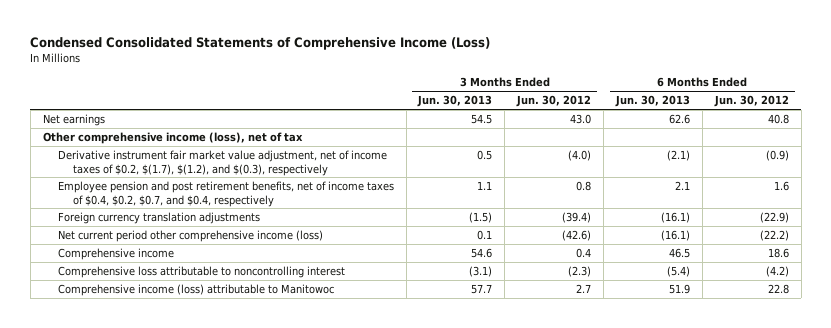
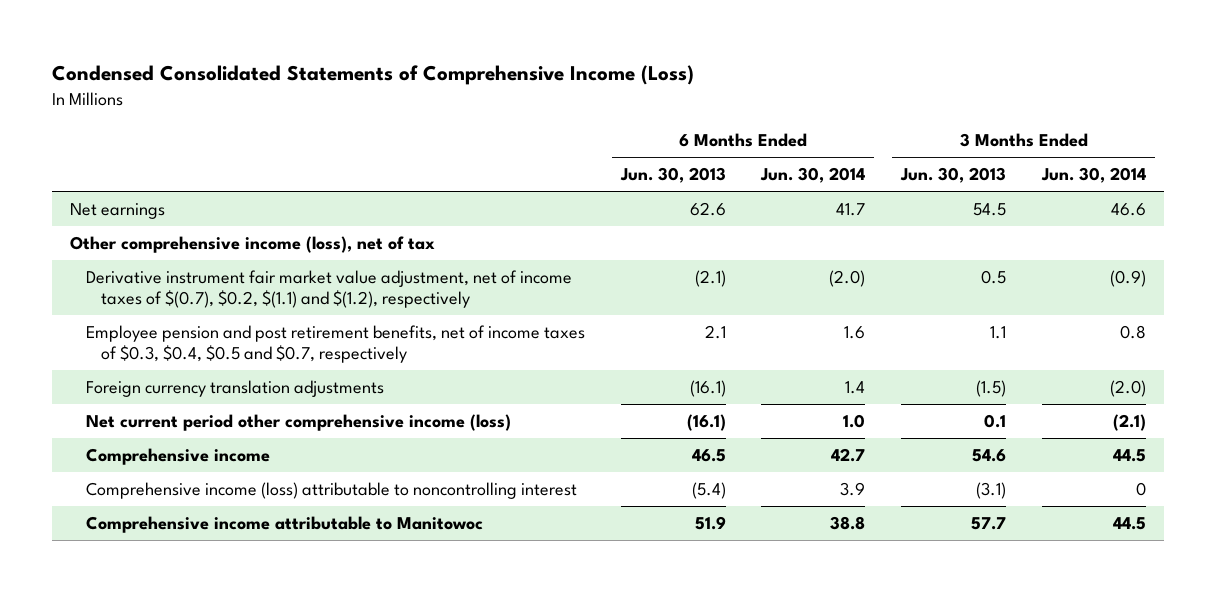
- | 3 Months Ended Jun. 30, 2013 | 3 Months Ended Jun. 30, 2012 | 6 Months Ended Jun. 30, 2013 | 6 Months Ended Jun. 30, 2012
+ | 6 Months Ended Jun. 30, 2013 | 6 Months Ended Jun. 30, 2014 | 3 Months Ended Jun. 30, 2013 | 3 Months Ended Jun. 30, 2014
- Derivative instrument fair market value adjustment, net of income taxes of $0.2, $(1.7), $(1.2), and $(0.3), respectively | 0.5 | (4.0) | (2.1) | (0.9)
- Employee pension and post retirement benefits, net of income taxes of $0.4, $0.2, $0.7, and $0.4, respectively | 1.1 | 0.8 | 2.1 | 1.6
+ Derivative instrument fair market value adjustment, net of income taxes of $(0.7), $0.2, $(1.1) and $(1.2), respectively | (2.1) | (2.0) | 0.5 | (0.9)
+ Employee pension and post retirement benefits, net of income taxes of $0.3, $0.4, $0.5 and $0.7, respectively | 2.1 | 1.6 | 1.1 | 0.8
- Comprehensive loss attributable to noncontrolling interest | (3.1) | (2.3) | (5.4) | (4.2)
- Comprehensive income (loss) attributable to Manitowoc | 57.7 | 2.7 | 51.9 | 22.8
+ Comprehensive income (loss) attributable to noncontrolling interest | (5.4) | 3.9 | (3.1) | 0
+ Comprehensive income attributable to Manitowoc | 51.9 | 38.8 | 57.7 | 44.5

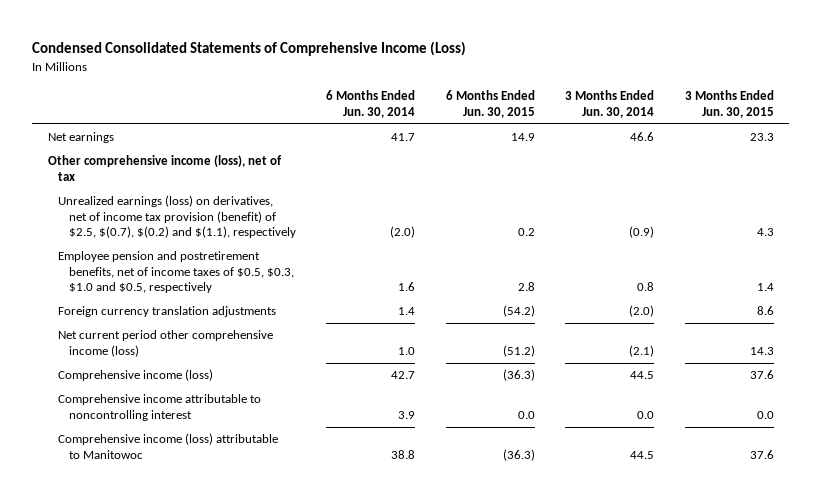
- | 6 Months Ended Jun. 30, 2013 | 6 Months Ended Jun. 30, 2014 | 3 Months Ended Jun. 30, 2013 | 3 Months Ended Jun. 30, 2014
+ | 6 Months Ended Jun. 30, 2014 | 6 Months Ended Jun. 30, 2015 | 3 Months Ended Jun. 30, 2014 | 3 Months Ended Jun. 30, 2015
- Derivative instrument fair market value adjustment, net of income taxes of $(0.7), $0.2, $(1.1) and $(1.2), respectively | (2.1) | (2.0) | 0.5 | (0.9)
- Employee pension and post retirement benefits, net of income taxes of $0.3, $0.4, $0.5 and $0.7, respectively | 2.1 | 1.6 | 1.1 | 0.8
+ Unrealized earnings (loss) on derivatives, net of income tax provision (benefit) of $2.5, $(0.7), $(0.2) and $(1.1), respectively | (2.0) | 0.2 | (0.9) | 4.3
+ Employee pension and postretirement benefits, net of income taxes of $0.5, $0.3, $1.0 and $0.5, respectively | 1.6 | 2.8 | 0.8 | 1.4
- Comprehensive income | 46.5 | 42.7 | 54.6 | 44.5
- Comprehensive income (loss) attributable to noncontrolling interest | (5.4) | 3.9 | (3.1) | 0
- Comprehensive income attributable to Manitowoc | 51.9 | 38.8 | 57.7 | 44.5
+ Comprehensive income (loss) | 42.7 | (36.3) | 44.5 | 37.6
+ Comprehensive income attributable to noncontrolling interest | 3.9 | 0.0 | 0.0 | 0.0
+ Comprehensive income (loss) attributable to Manitowoc | 38.8 | (36.3) | 44.5 | 37.6

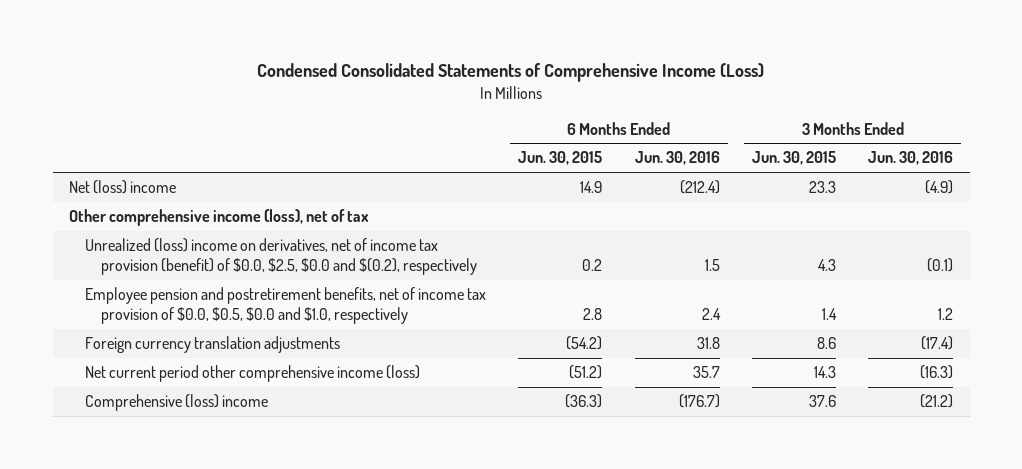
- | 6 Months Ended Jun. 30, 2014 | 6 Months Ended Jun. 30, 2015 | 3 Months Ended Jun. 30, 2014 | 3 Months Ended Jun. 30, 2015
+ | 6 Months Ended Jun. 30, 2015 | 6 Months Ended Jun. 30, 2016 | 3 Months Ended Jun. 30, 2015 | 3 Months Ended Jun. 30, 2016
- Net earnings | 41.7 | 14.9 | 46.6 | 23.3
+ Net (loss) income | 14.9 | (212.4) | 23.3 | (4.9)
- Unrealized earnings (loss) on derivatives, net of income tax provision (benefit) of $2.5, $(0.7), $(0.2) and $(1.1), respectively | (2.0) | 0.2 | (0.9) | 4.3
- Employee pension and postretirement benefits, net of income taxes of $0.5, $0.3, $1.0 and $0.5, respectively | 1.6 | 2.8 | 0.8 | 1.4
+ Unrealized (loss) income on derivatives, net of income tax provision (benefit) of $0.0, $2.5, $0.0 and $(0.2), respectively | 0.2 | 1.5 | 4.3 | (0.1)
+ Employee pension and postretirement benefits, net of income tax provision of $0.0, $0.5, $0.0 and $1.0, respectively | 2.8 | 2.4 | 1.4 | 1.2
- Comprehensive income (loss) | 42.7 | (36.3) | 44.5 | 37.6
- Comprehensive income attributable to noncontrolling interest | 3.9 | 0.0 | 0.0 | 0.0
- Comprehensive income (loss) attributable to Manitowoc | 38.8 | (36.3) | 44.5 | 37.6
+ Comprehensive (loss) income | (36.3) | (176.7) | 37.6 | (21.2)

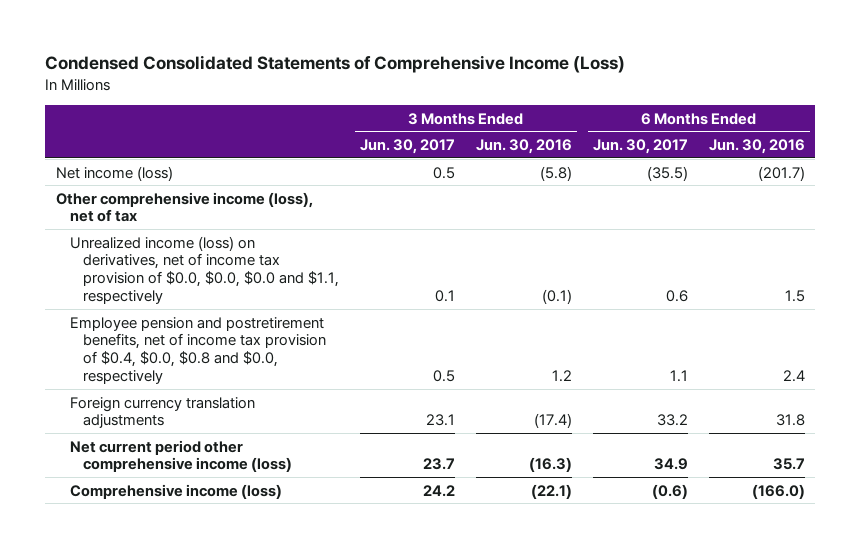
- | 6 Months Ended Jun. 30, 2015 | 6 Months Ended Jun. 30, 2016 | 3 Months Ended Jun. 30, 2015 | 3 Months Ended Jun. 30, 2016
+ | 3 Months Ended Jun. 30, 2017 | 3 Months Ended Jun. 30, 2016 | 6 Months Ended Jun. 30, 2017 | 6 Months Ended Jun. 30, 2016
- Net (loss) income | 14.9 | (212.4) | 23.3 | (4.9)
+ Net income (loss) | 0.5 | (5.8) | (35.5) | (201.7)
- Unrealized (loss) income on derivatives, net of income tax provision (benefit) of $0.0, $2.5, $0.0 and $(0.2), respectively | 0.2 | 1.5 | 4.3 | (0.1)
- Employee pension and postretirement benefits, net of income tax provision of $0.0, $0.5, $0.0 and $1.0, respectively | 2.8 | 2.4 | 1.4 | 1.2
+ Unrealized income (loss) on derivatives, net of income tax provision of $0.0, $0.0, $0.0 and $1.1, respectively | 0.1 | (0.1) | 0.6 | 1.5
+ Employee pension and postretirement benefits, net of income tax provision of $0.4, $0.0, $0.8 and $0.0, respectively | 0.5 | 1.2 | 1.1 | 2.4
- Comprehensive (loss) income | (36.3) | (176.7) | 37.6 | (21.2)
+ Comprehensive income (loss) | 24.2 | (22.1) | (0.6) | (166.0)

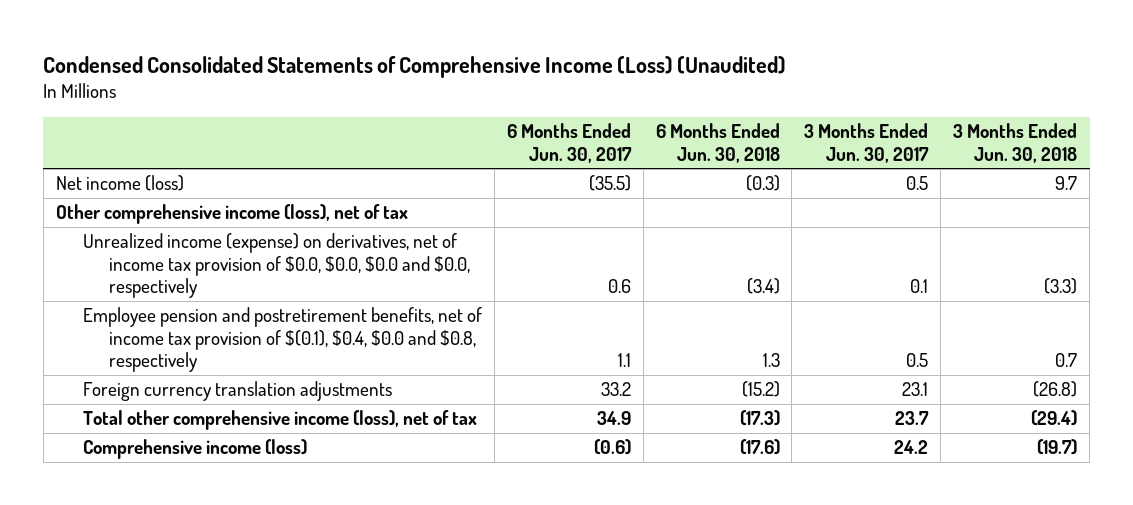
- Condensed Consolidated Statements of Comprehensive Income (Loss)
+ Condensed Consolidated Statements of Comprehensive Income (Loss) (Unaudited)
- | 3 Months Ended Jun. 30, 2017 | 3 Months Ended Jun. 30, 2016 | 6 Months Ended Jun. 30, 2017 | 6 Months Ended Jun. 30, 2016
+ | 6 Months Ended Jun. 30, 2017 | 6 Months Ended Jun. 30, 2018 | 3 Months Ended Jun. 30, 2017 | 3 Months Ended Jun. 30, 2018
- Unrealized income (loss) on derivatives, net of income tax provision of $0.0, $0.0, $0.0 and $1.1, respectively | 0.1 | (0.1) | 0.6 | 1.5
- Employee pension and postretirement benefits, net of income tax provision of $0.4, $0.0, $0.8 and $0.0, respectively | 0.5 | 1.2 | 1.1 | 2.4
+ Unrealized income (expense) on derivatives, net of income tax provision of $0.0, $0.0, $0.0 and $0.0, respectively | 0.6 | (3.4) | 0.1 | (3.3)
+ Employee pension and postretirement benefits, net of income tax provision of $(0.1), $0.4, $0.0 and $0.8, respectively | 1.1 | 1.3 | 0.5 | 0.7
- Net current period other comprehensive income (loss) | 23.7 | (16.3) | 34.9 | 35.7
+ Total other comprehensive income (loss), net of tax | 34.9 | (17.3) | 23.7 | (29.4)

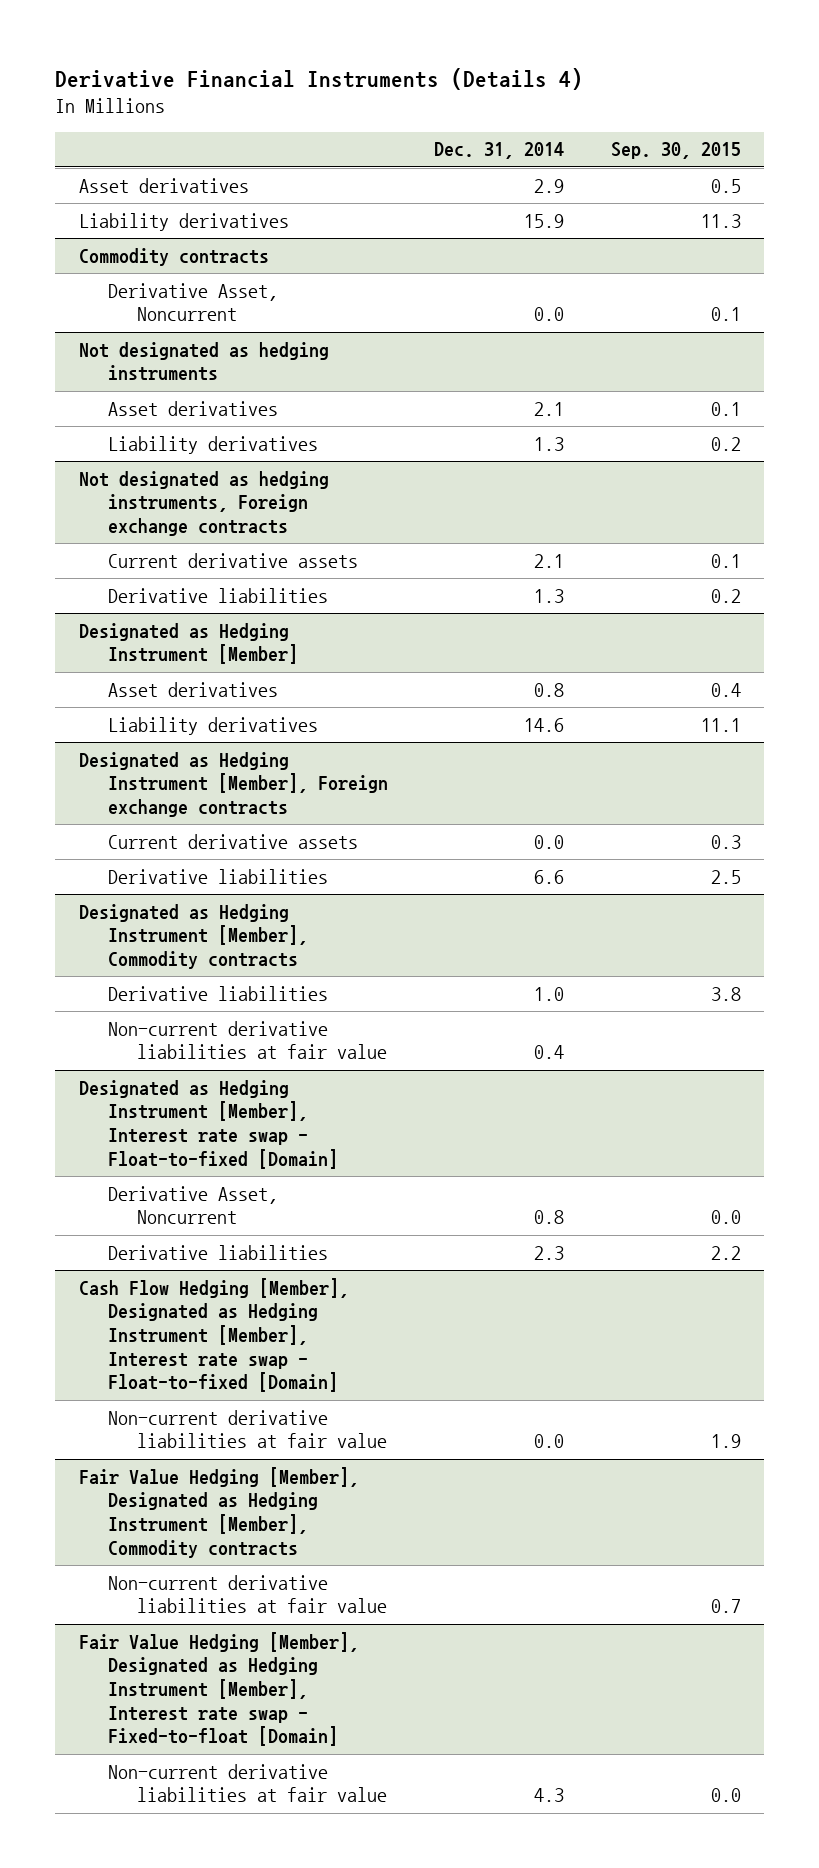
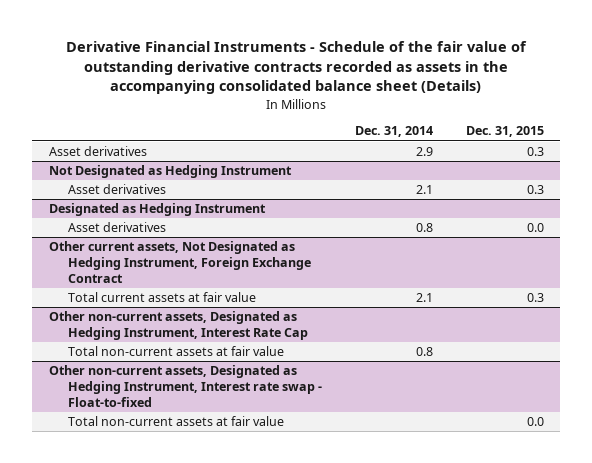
- Derivative Financial Instruments (Details 4)
+ Derivative Financial Instruments - Schedule of the fair value of outstanding derivative contracts recorded as assets in the accompanying consolidated balance sheet (Details)
- | Dec. 31, 2014 | Sep. 30, 2015
+ | Dec. 31, 2014 | Dec. 31, 2015
- Liability derivatives | 15.9 | 11.3
- Commodity contracts
- Derivative Asset, Noncurrent | 0.0 | 0.1
- Not designated as hedging instruments
+ Not Designated as Hedging Instrument
- Liability derivatives | 1.3 | 0.2
- Not designated as hedging instruments, Foreign exchange contracts
- Current derivative assets | 2.1 | 0.1
- Derivative liabilities | 1.3 | 0.2
- Designated as Hedging Instrument [Member]
+ Designated as Hedging Instrument
- Liability derivatives | 14.6 | 11.1
- Designated as Hedging Instrument [Member], Foreign exchange contracts
- Current derivative assets | 0.0 | 0.3
- Derivative liabilities | 6.6 | 2.5
- Designated as Hedging Instrument [Member], Commodity contracts
- Derivative liabilities | 1.0 | 3.8
- Non-current derivative liabilities at fair value | 0.4 |
- Designated as Hedging Instrument [Member], Interest rate swap - Float-to-fixed [Domain]
- Derivative Asset, Noncurrent | 0.8 | 0.0
- Derivative liabilities | 2.3 | 2.2
- Cash Flow Hedging [Member], Designated as Hedging Instrument [Member], Interest rate swap - Float-to-fixed [Domain]
- Non-current derivative liabilities at fair value | 0.0 | 1.9
- Fair Value Hedging [Member], Designated as Hedging Instrument [Member], Commodity contracts
- Non-current derivative liabilities at fair value | | 0.7
- Fair Value Hedging [Member], Designated as Hedging Instrument [Member], Interest rate swap - Fixed-to-float [Domain]
- Non-current derivative liabilities at fair value | 4.3 | 0.0
+ Other current assets, Not Designated as Hedging Instrument, Foreign Exchange Contract
+ Total current assets at fair value | 2.1 | 0.3
+ Other non-current assets, Designated as Hedging Instrument, Interest Rate Cap
+ Total non-current assets at fair value | 0.8 |
+ Other non-current assets, Designated as Hedging Instrument, Interest rate swap - Float-to-fixed
+ Total non-current assets at fair value | | 0.0

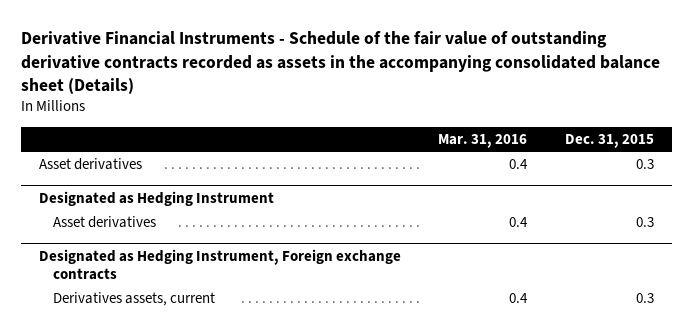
- | Dec. 31, 2014 | Dec. 31, 2015
+ | Mar. 31, 2016 | Dec. 31, 2015
- Not Designated as Hedging Instrument
- Asset derivatives | 2.1 | 0.3
@ Designated as Hedging Instrument
- Asset derivatives | 0.8 | 0.0
- Other current assets, Not Designated as Hedging Instrument, Foreign Exchange Contract
- Total current assets at fair value | 2.1 | 0.3
- Other non-current assets, Designated as Hedging Instrument, Interest Rate Cap
- Total non-current assets at fair value | 0.8 |
- Other non-current assets, Designated as Hedging Instrument, Interest rate swap - Float-to-fixed
- Total non-current assets at fair value | | 0.0
@ Designated as Hedging Instrument
+ Asset derivatives | 0.4 | 0.3
+ Designated as Hedging Instrument, Foreign exchange contracts
+ Derivatives assets, current | 0.4 | 0.3

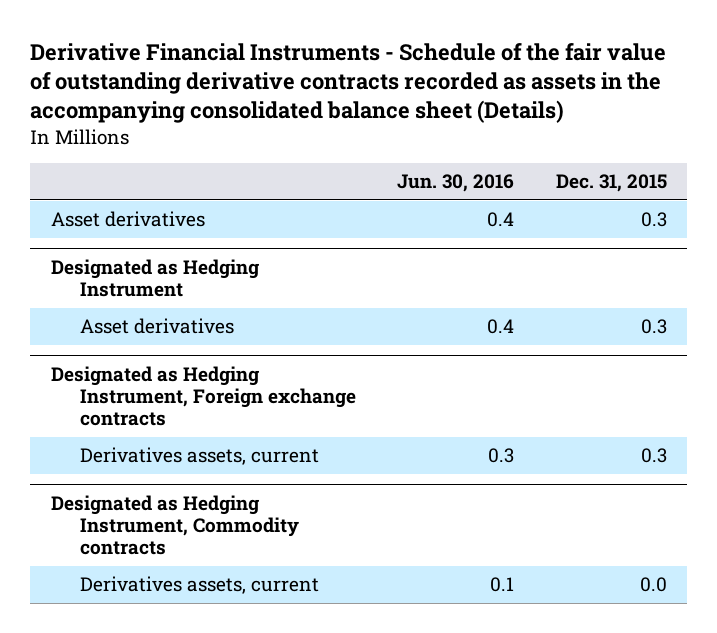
- | Mar. 31, 2016 | Dec. 31, 2015
+ | Jun. 30, 2016 | Dec. 31, 2015
+ Designated as Hedging Instrument, Commodity contracts
+ Derivatives assets, current | 0.1 | 0.0

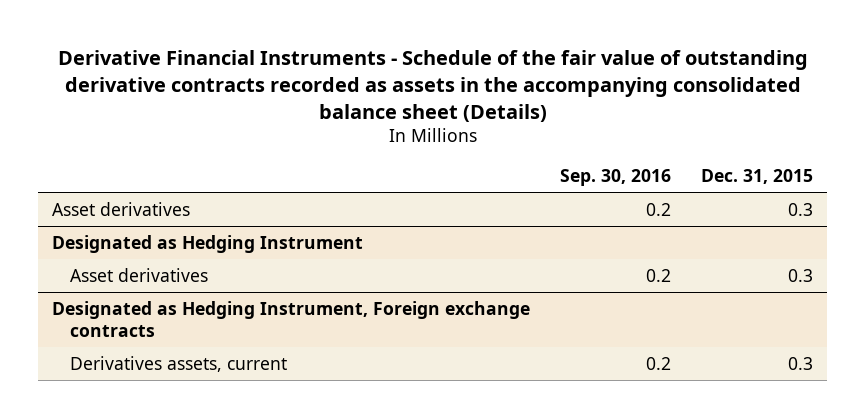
- | Jun. 30, 2016 | Dec. 31, 2015
+ | Sep. 30, 2016 | Dec. 31, 2015
- Designated as Hedging Instrument, Commodity contracts
- Derivatives assets, current | 0.1 | 0.0

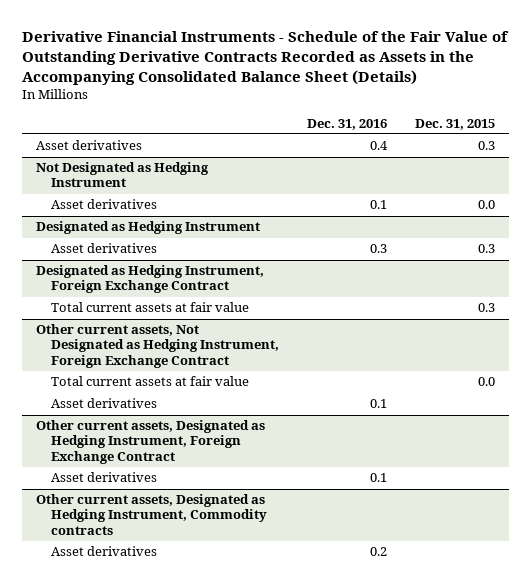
- Derivative Financial Instruments - Schedule of the fair value of outstanding derivative contracts recorded as assets in the accompanying consolidated balance sheet (Details)
+ Derivative Financial Instruments - Schedule of the Fair Value of Outstanding Derivative Contracts Recorded as Assets in the Accompanying Consolidated Balance Sheet (Details)
- | Sep. 30, 2016 | Dec. 31, 2015
+ | Dec. 31, 2016 | Dec. 31, 2015
+ Not Designated as Hedging Instrument
+ Asset derivatives | 0.1 | 0.0
- Designated as Hedging Instrument, Foreign exchange contracts
- Derivatives assets, current | 0.2 | 0.3
+ Designated as Hedging Instrument, Foreign Exchange Contract
+ Total current assets at fair value | | 0.3
+ Other current assets, Not Designated as Hedging Instrument, Foreign Exchange Contract
+ Total current assets at fair value | | 0.0
+ Asset derivatives | 0.1 |
+ Other current assets, Designated as Hedging Instrument, Foreign Exchange Contract
+ Asset derivatives | 0.1 |
+ Other current assets, Designated as Hedging Instrument, Commodity contracts
+ Asset derivatives | 0.2 |

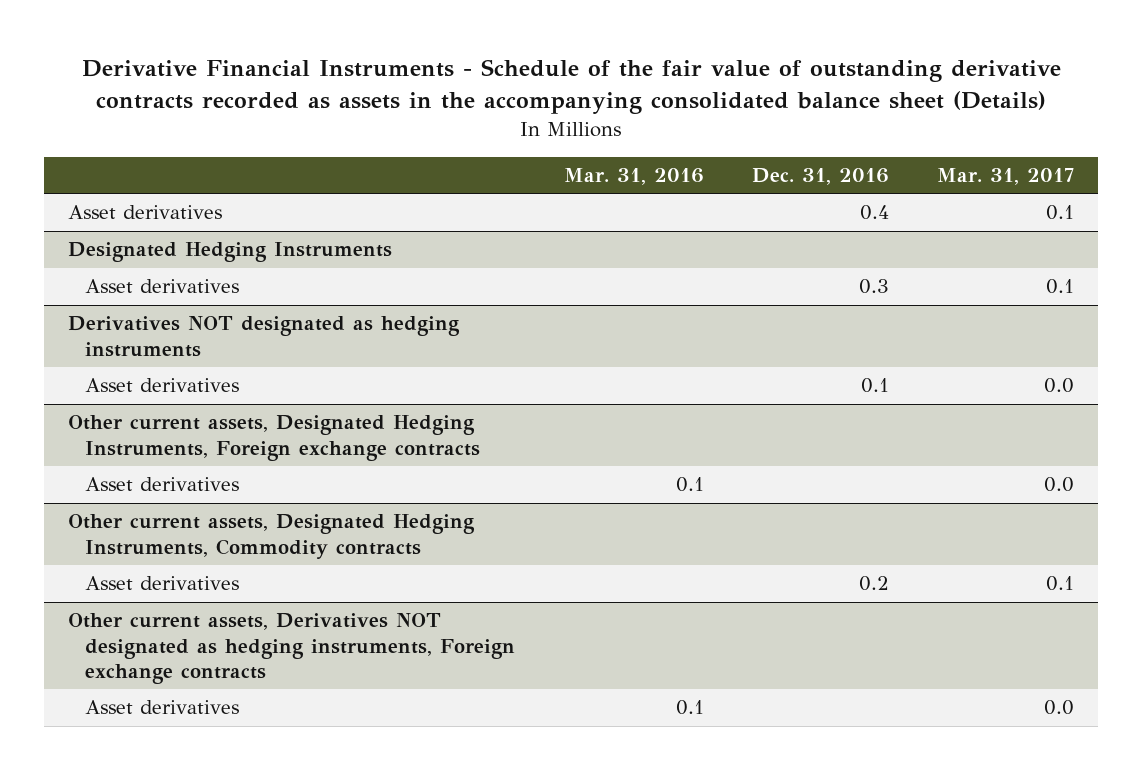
- Derivative Financial Instruments - Schedule of the Fair Value of Outstanding Derivative Contracts Recorded as Assets in the Accompanying Consolidated Balance Sheet (Details)
+ Derivative Financial Instruments - Schedule of the fair value of outstanding derivative contracts recorded as assets in the accompanying consolidated balance sheet (Details)
- | Dec. 31, 2016 | Dec. 31, 2015
+ | Mar. 31, 2016 | Dec. 31, 2016 | Mar. 31, 2017
- Not Designated as Hedging Instrument
- Asset derivatives | 0.1 | 0.0
- Designated as Hedging Instrument
+ Designated Hedging Instruments
- Designated as Hedging Instrument, Foreign Exchange Contract
- Total current assets at fair value | | 0.3
- Other current assets, Not Designated as Hedging Instrument, Foreign Exchange Contract
- Total current assets at fair value | | 0.0
- Asset derivatives | 0.1 |
- Other current assets, Designated as Hedging Instrument, Foreign Exchange Contract
+ Derivatives NOT designated as hedging instruments
- Other current assets, Designated as Hedging Instrument, Commodity contracts
+ Other current assets, Designated Hedging Instruments, Foreign exchange contracts
+ Asset derivatives | 0.1 | | 0.0
+ Other current assets, Designated Hedging Instruments, Commodity contracts
+ Other current assets, Derivatives NOT designated as hedging instruments, Foreign exchange contracts
+ Asset derivatives | 0.1 | | 0.0

